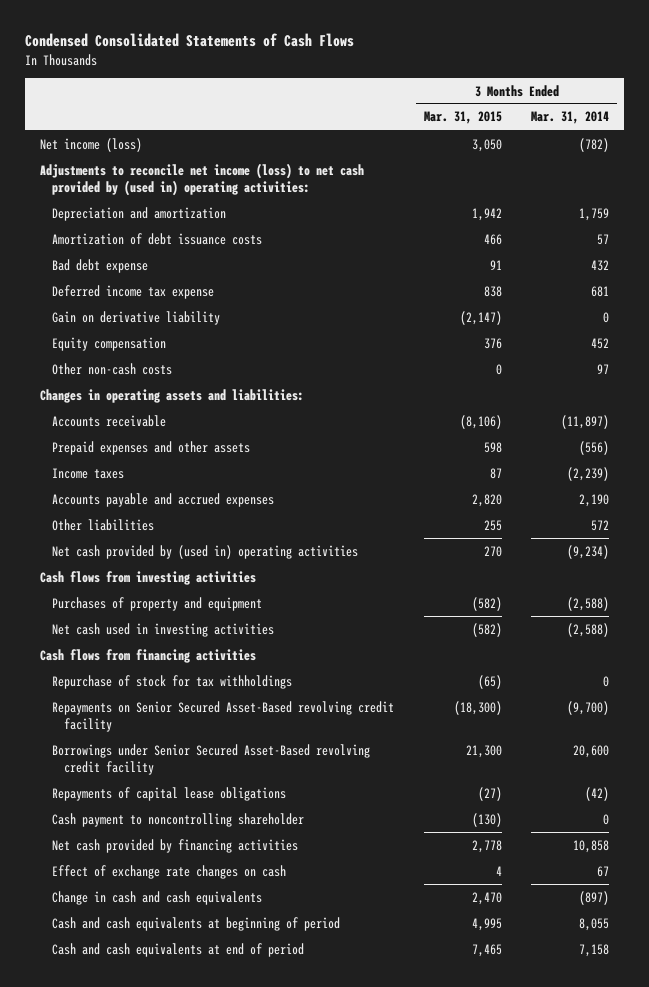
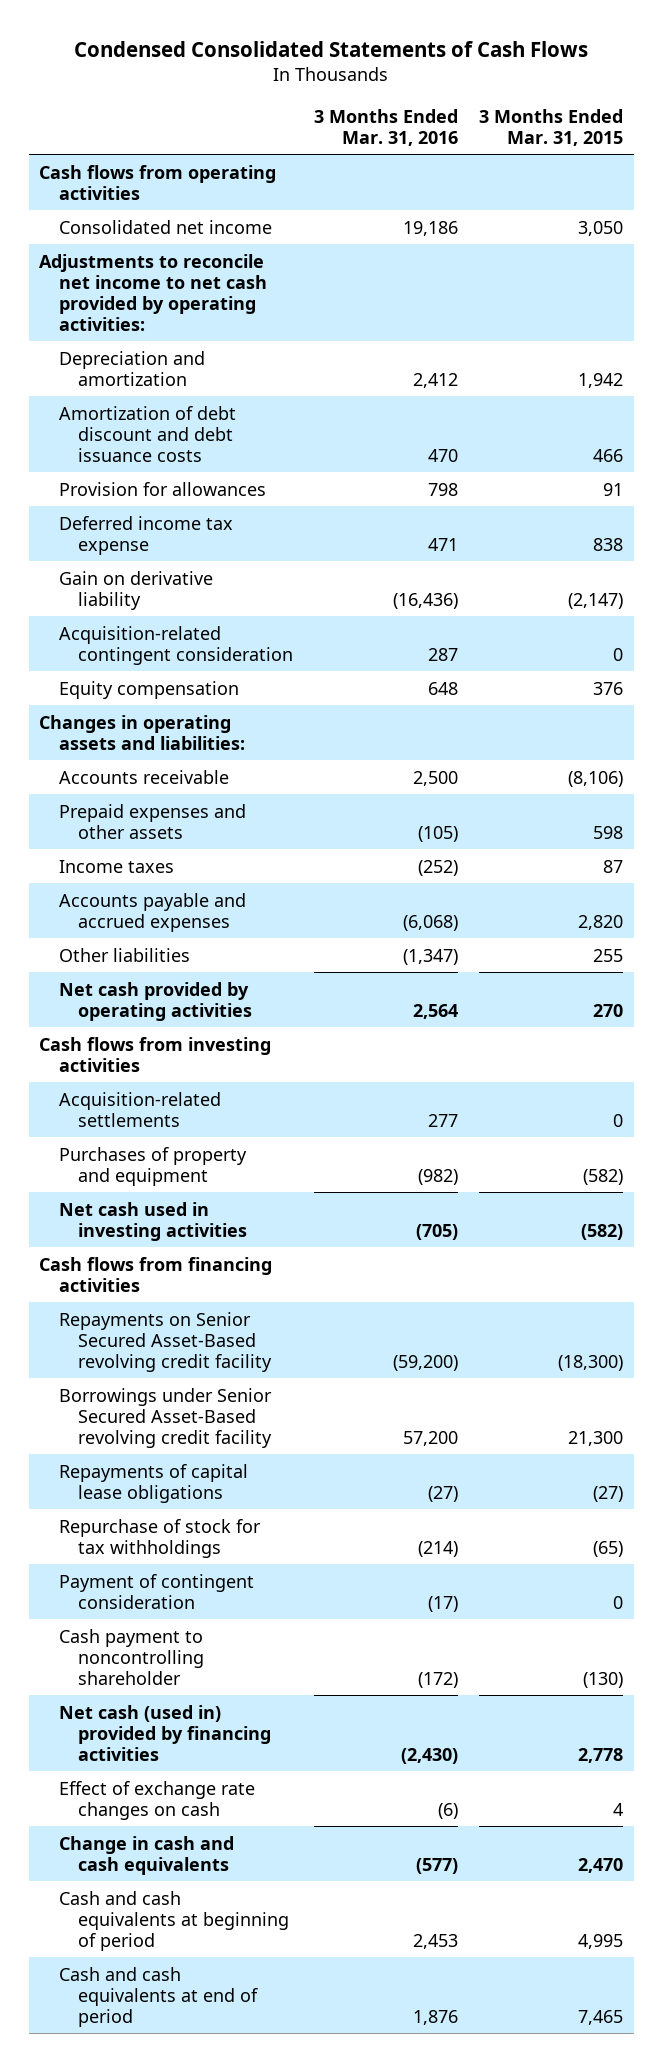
- | 3 Months Ended Mar. 31, 2015 | 3 Months Ended Mar. 31, 2014
+ | 3 Months Ended Mar. 31, 2016 | 3 Months Ended Mar. 31, 2015
- Net income (loss) | 3,050 | (782)
- Adjustments to reconcile net income (loss) to net cash provided by (used in) operating activities:
+ Cash flows from operating activities
+ Consolidated net income | 19,186 | 3,050
+ Adjustments to reconcile net income to net cash provided by operating activities:
- Amortization of debt issuance costs | 466 | 57
- Bad debt expense | 91 | 432
+ Amortization of debt discount and debt issuance costs | 470 | 466
+ Provision for allowances | 798 | 91
+ Acquisition-related contingent consideration | 287 | 0
- Other non-cash costs | 0 | 97
- Net cash provided by (used in) operating activities | 270 | (9,234)
+ Net cash provided by operating activities | 2,564 | 270
+ Acquisition-related settlements | 277 | 0
moved down: Repurchase of stock for tax withholdings | (214) | (65)
+ Payment of contingent consideration | (17) | 0
- Net cash provided by financing activities | 2,778 | 10,858
+ Net cash (used in) provided by financing activities | (2,430) | 2,778

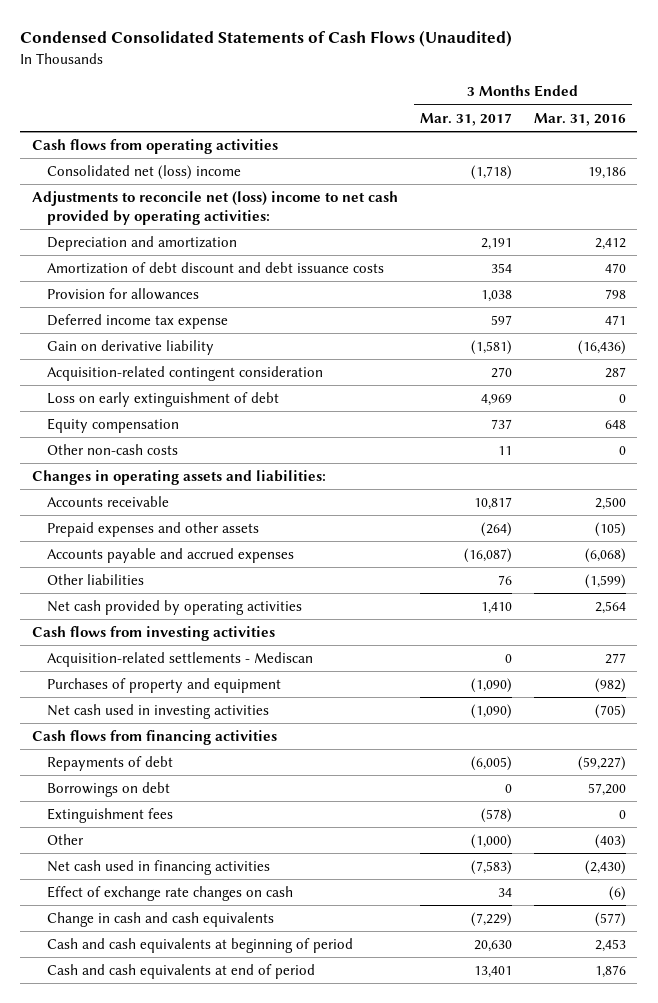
- Condensed Consolidated Statements of Cash Flows
+ Condensed Consolidated Statements of Cash Flows (Unaudited)
- | 3 Months Ended Mar. 31, 2016 | 3 Months Ended Mar. 31, 2015
+ | 3 Months Ended Mar. 31, 2017 | 3 Months Ended Mar. 31, 2016
- Consolidated net income | 19,186 | 3,050
- Adjustments to reconcile net income to net cash provided by operating activities:
+ Consolidated net (loss) income | (1,718) | 19,186
+ Adjustments to reconcile net (loss) income to net cash provided by operating activities:
+ Loss on early extinguishment of debt | 4,969 | 0
+ Other non-cash costs | 11 | 0
- Income taxes | (252) | 87
- Other liabilities | (1,347) | 255
+ Other liabilities | 76 | (1,599)
- Acquisition-related settlements | 277 | 0
+ Acquisition-related settlements - Mediscan | 0 | 277
- Repayments on Senior Secured Asset-Based revolving credit facility | (59,200) | (18,300)
- Borrowings under Senior Secured Asset-Based revolving credit facility | 57,200 | 21,300
- Repayments of capital lease obligations | (27) | (27)
- Repurchase of stock for tax withholdings | (214) | (65)
- Payment of contingent consideration | (17) | 0
- Cash payment to noncontrolling shareholder | (172) | (130)
- Net cash (used in) provided by financing activities | (2,430) | 2,778
+ Repayments of debt | (6,005) | (59,227)
+ Borrowings on debt | 0 | 57,200
+ Extinguishment fees | (578) | 0
+ Other | (1,000) | (403)
+ Net cash used in financing activities | (7,583) | (2,430)

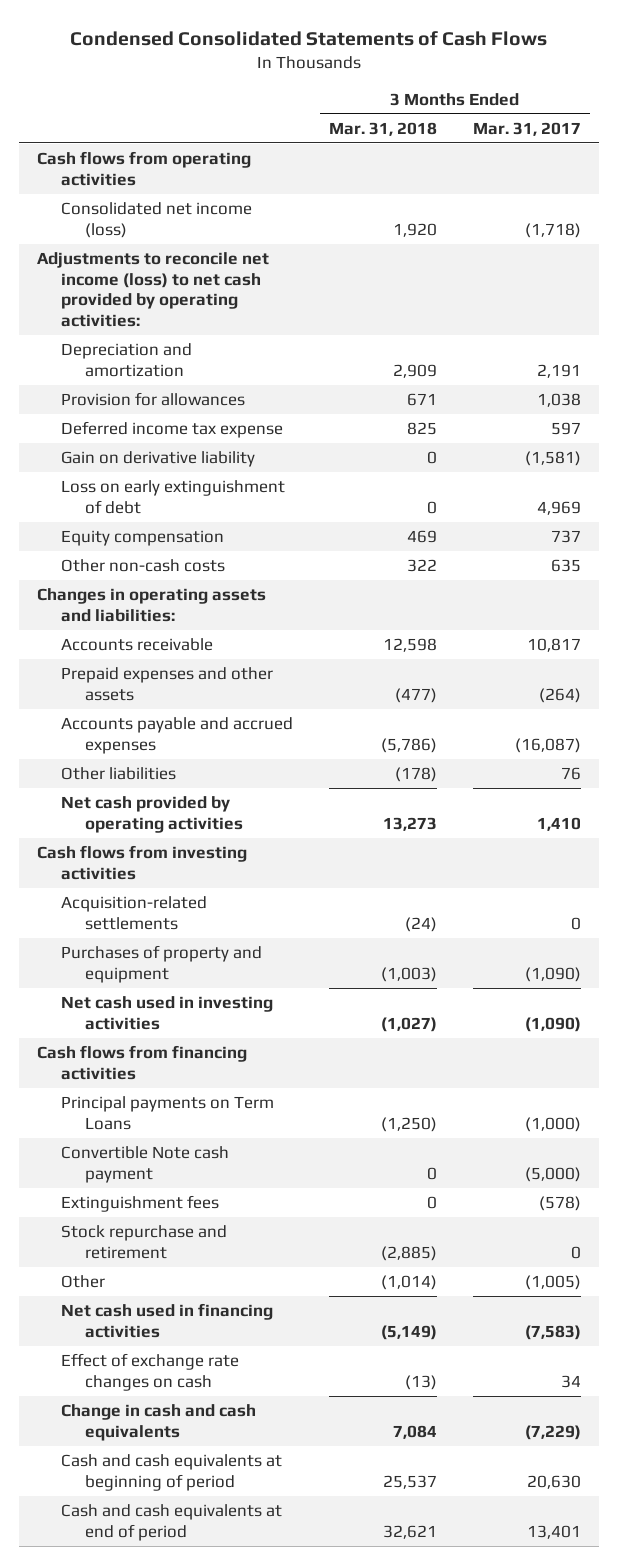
- Condensed Consolidated Statements of Cash Flows (Unaudited)
+ Condensed Consolidated Statements of Cash Flows
- | 3 Months Ended Mar. 31, 2017 | 3 Months Ended Mar. 31, 2016
+ | 3 Months Ended Mar. 31, 2018 | 3 Months Ended Mar. 31, 2017
- Consolidated net (loss) income | (1,718) | 19,186
- Adjustments to reconcile net (loss) income to net cash provided by operating activities:
+ Consolidated net income (loss) | 1,920 | (1,718)
+ Adjustments to reconcile net income (loss) to net cash provided by operating activities:
- Amortization of debt discount and debt issuance costs | 354 | 470
- Acquisition-related contingent consideration | 270 | 287
- Other non-cash costs | 11 | 0
+ Other non-cash costs | 322 | 635
- Acquisition-related settlements - Mediscan | 0 | 277
+ Acquisition-related settlements | (24) | 0
- Repayments of debt | (6,005) | (59,227)
- Borrowings on debt | 0 | 57,200
+ Principal payments on Term Loans | (1,250) | (1,000)
+ Convertible Note cash payment | 0 | (5,000)
- Other | (1,000) | (403)
+ Stock repurchase and retirement | (2,885) | 0
+ Other | (1,014) | (1,005)

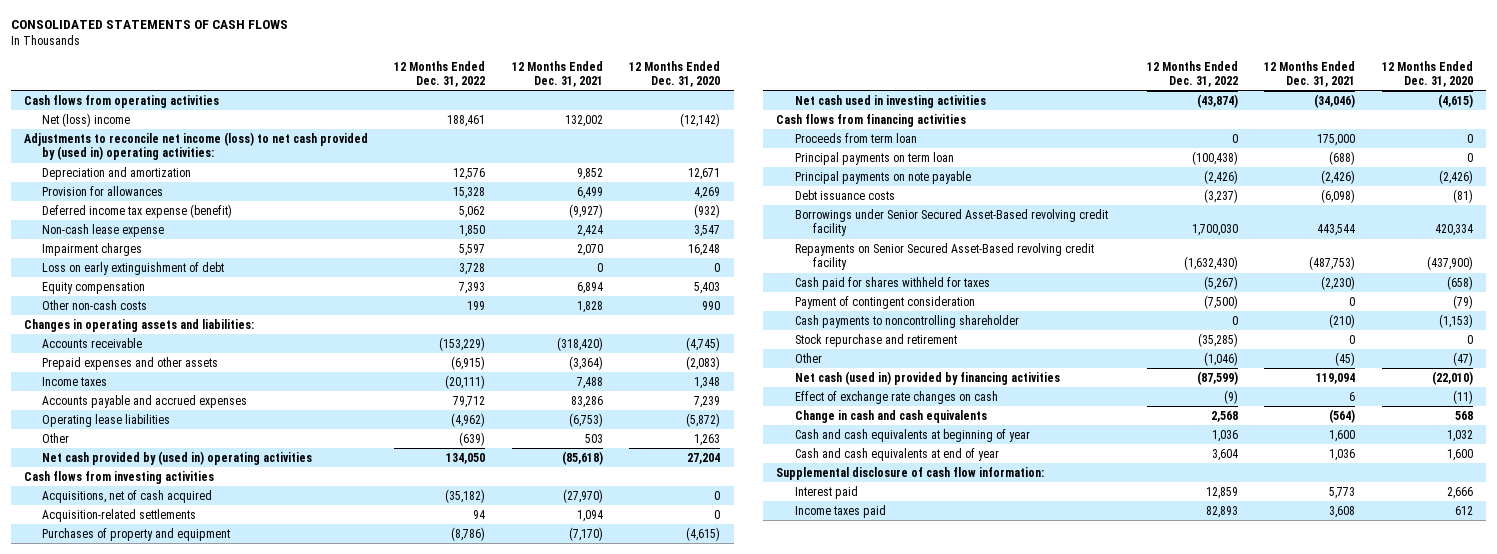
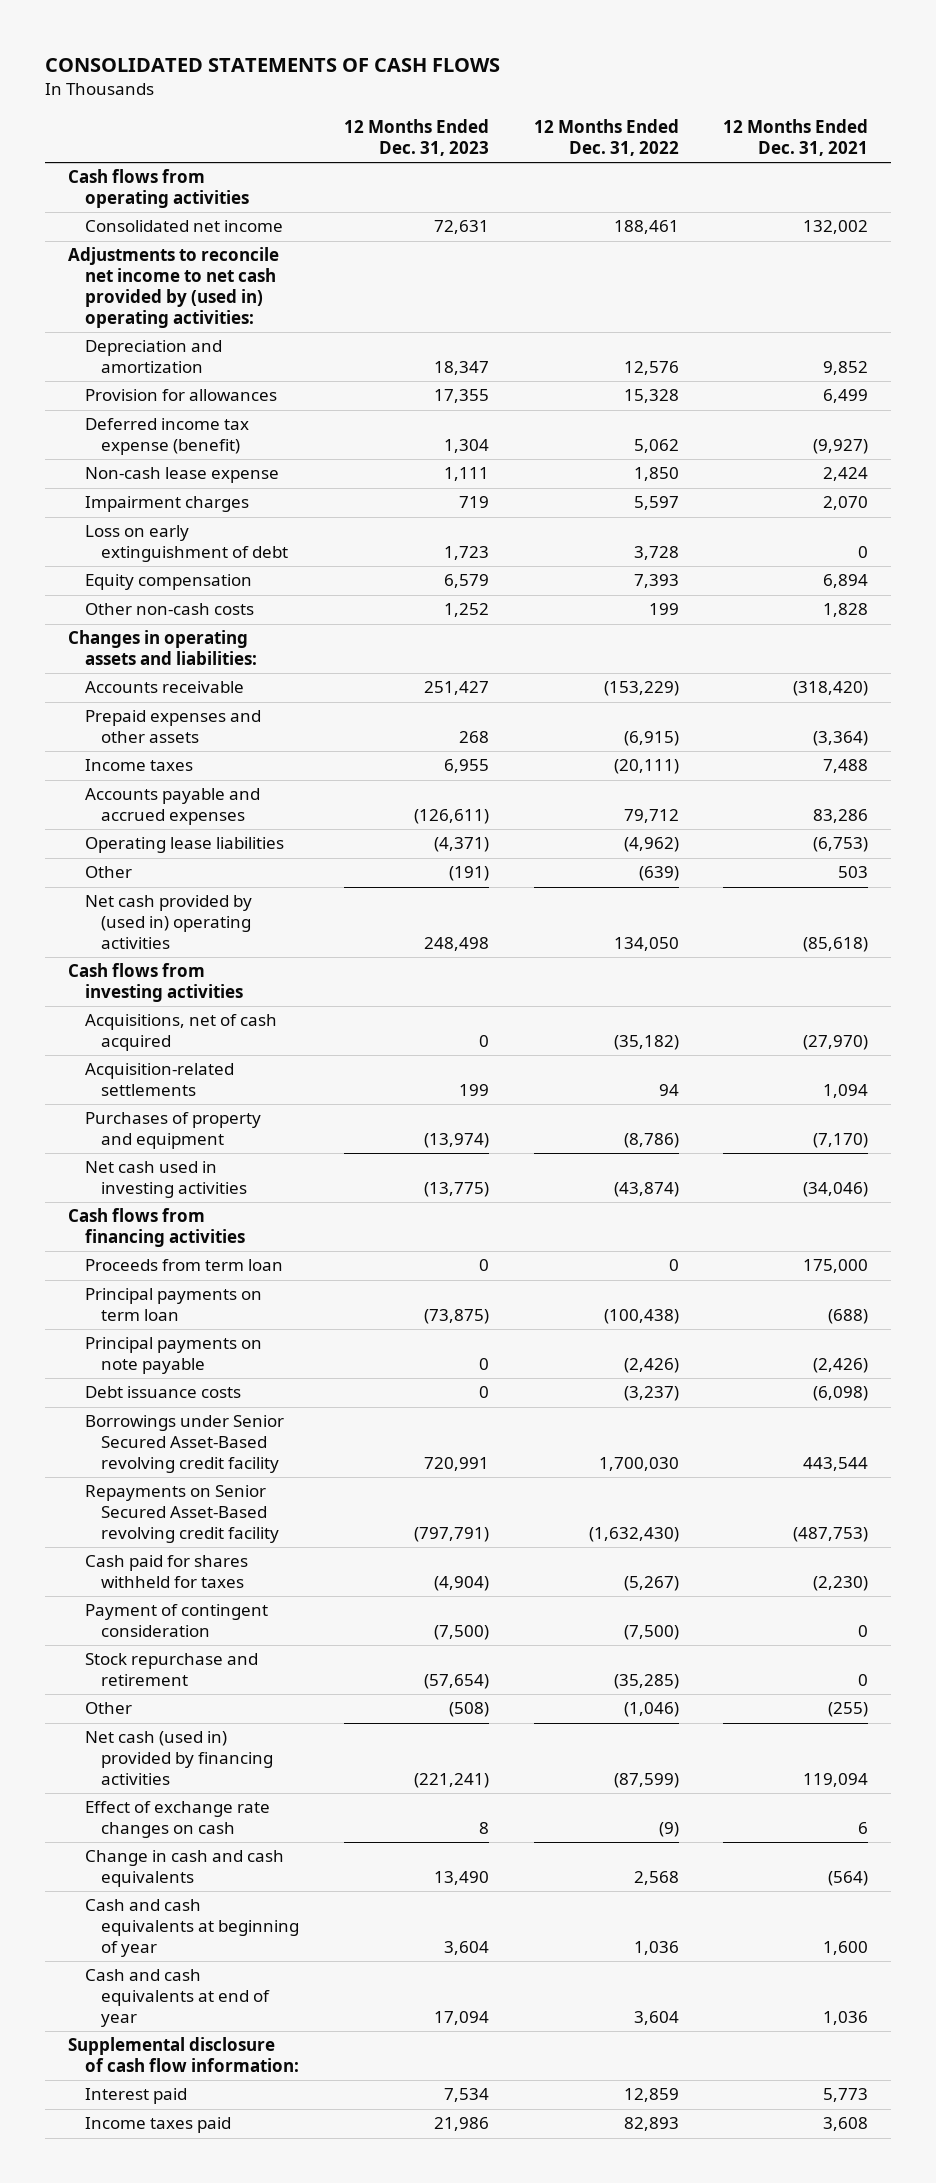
- | 12 Months Ended Dec. 31, 2022 | 12 Months Ended Dec. 31, 2021 | 12 Months Ended Dec. 31, 2020
+ | 12 Months Ended Dec. 31, 2023 | 12 Months Ended Dec. 31, 2022 | 12 Months Ended Dec. 31, 2021
- Net (loss) income | 188,461 | 132,002 | (12,142)
- Adjustments to reconcile net income (loss) to net cash provided by (used in) operating activities:
+ Consolidated net income | 72,631 | 188,461 | 132,002
+ Adjustments to reconcile net income to net cash provided by (used in) operating activities:
- Cash payments to noncontrolling shareholder | 0 | (210) | (1,153)
- Other | (1,046) | (45) | (47)
+ Other | (508) | (1,046) | (255)

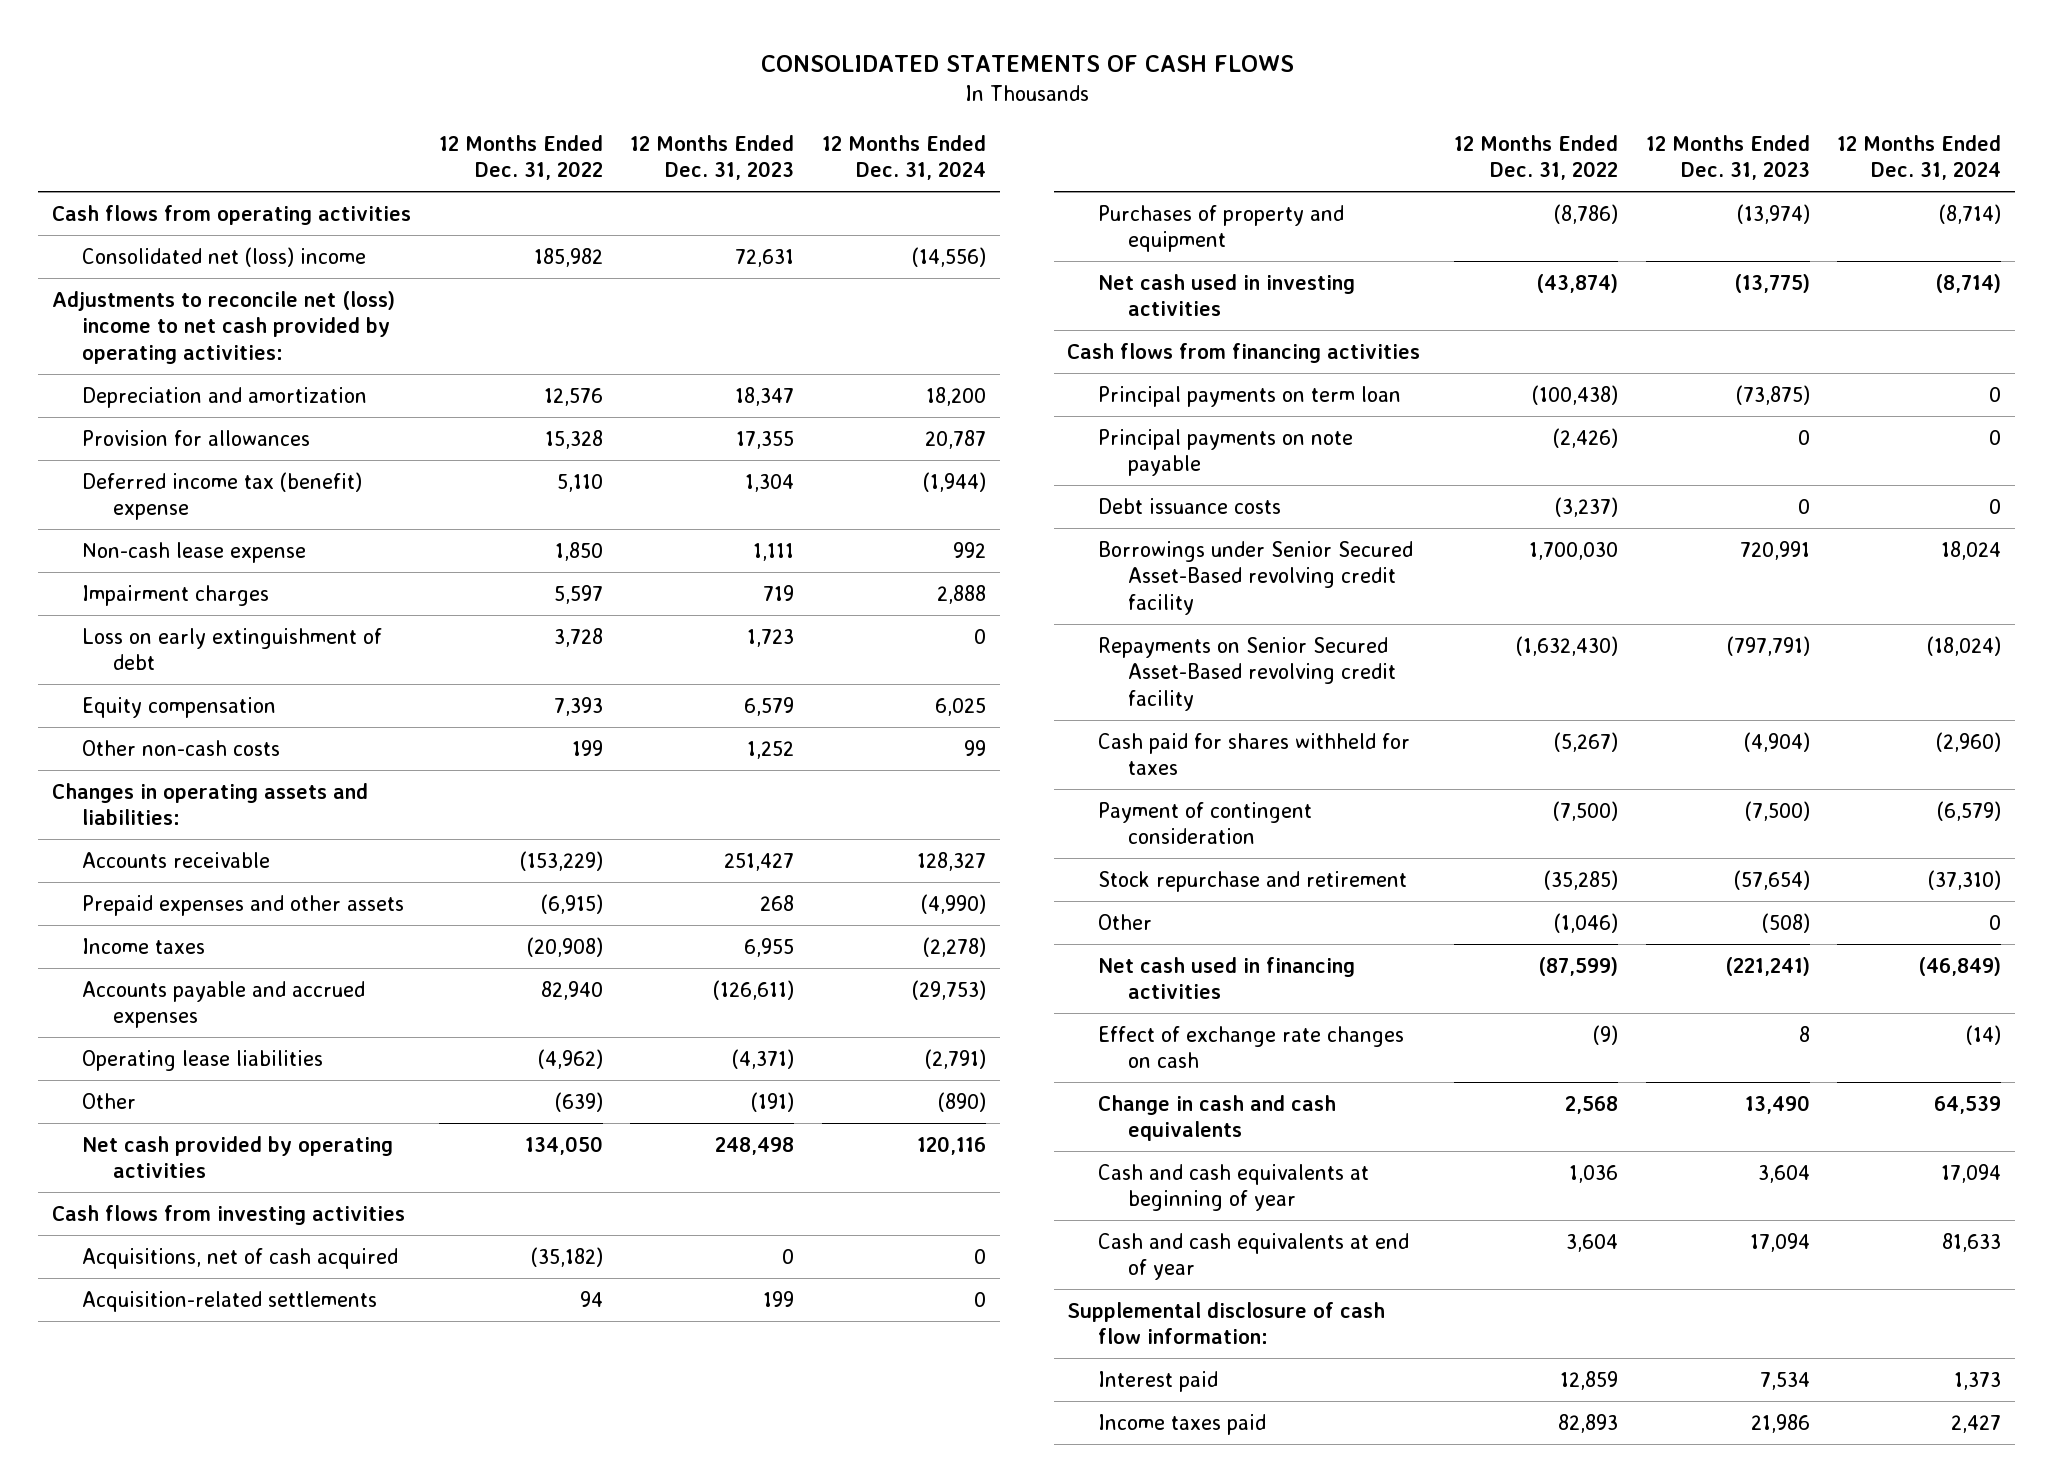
- | 12 Months Ended Dec. 31, 2023 | 12 Months Ended Dec. 31, 2022 | 12 Months Ended Dec. 31, 2021
+ | 12 Months Ended Dec. 31, 2022 | 12 Months Ended Dec. 31, 2023 | 12 Months Ended Dec. 31, 2024
- Consolidated net income | 72,631 | 188,461 | 132,002
- Adjustments to reconcile net income to net cash provided by (used in) operating activities:
+ Consolidated net (loss) income | 185,982 | 72,631 | (14,556)
+ Adjustments to reconcile net (loss) income to net cash provided by operating activities:
- Deferred income tax expense (benefit) | 1,304 | 5,062 | (9,927)
+ Deferred income tax (benefit) expense | 5,110 | 1,304 | (1,944)
- Income taxes | 6,955 | (20,111) | 7,488
- Accounts payable and accrued expenses | (126,611) | 79,712 | 83,286
+ Income taxes | (20,908) | 6,955 | (2,278)
+ Accounts payable and accrued expenses | 82,940 | (126,611) | (29,753)
- Net cash provided by (used in) operating activities | 248,498 | 134,050 | (85,618)
+ Net cash provided by operating activities | 134,050 | 248,498 | 120,116
- Proceeds from term loan | 0 | 0 | 175,000
- Net cash (used in) provided by financing activities | (221,241) | (87,599) | 119,094
+ Net cash used in financing activities | (87,599) | (221,241) | (46,849)

